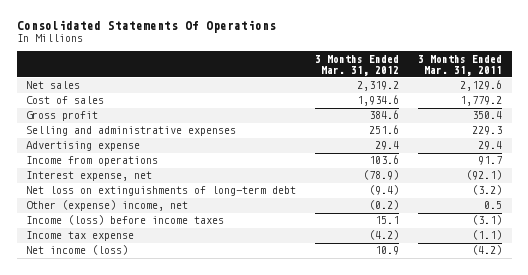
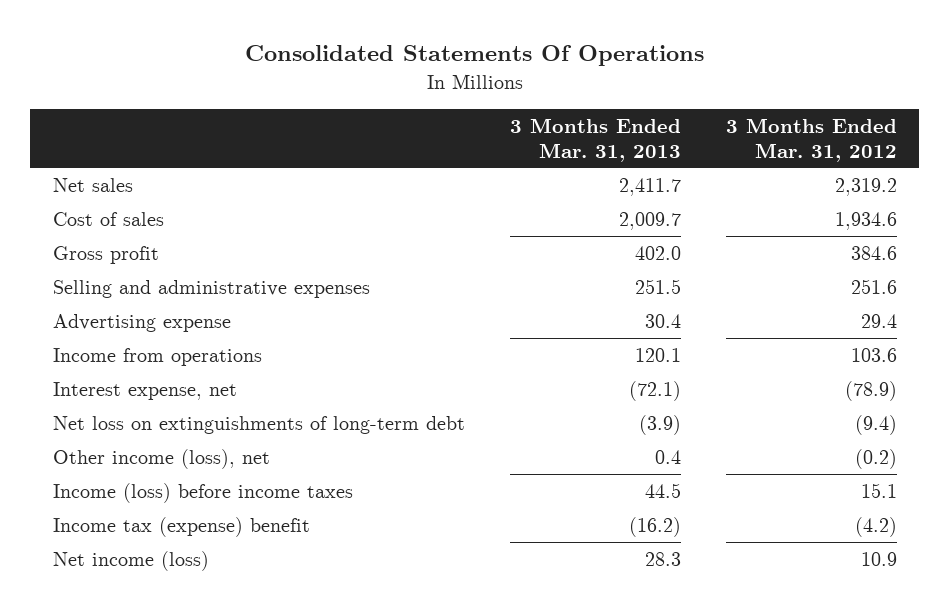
- | 3 Months Ended Mar. 31, 2012 | 3 Months Ended Mar. 31, 2011
+ | 3 Months Ended Mar. 31, 2013 | 3 Months Ended Mar. 31, 2012
- Other (expense) income, net | (0.2) | 0.5
+ Other income (loss), net | 0.4 | (0.2)
- Income tax expense | (4.2) | (1.1)
+ Income tax (expense) benefit | (16.2) | (4.2)

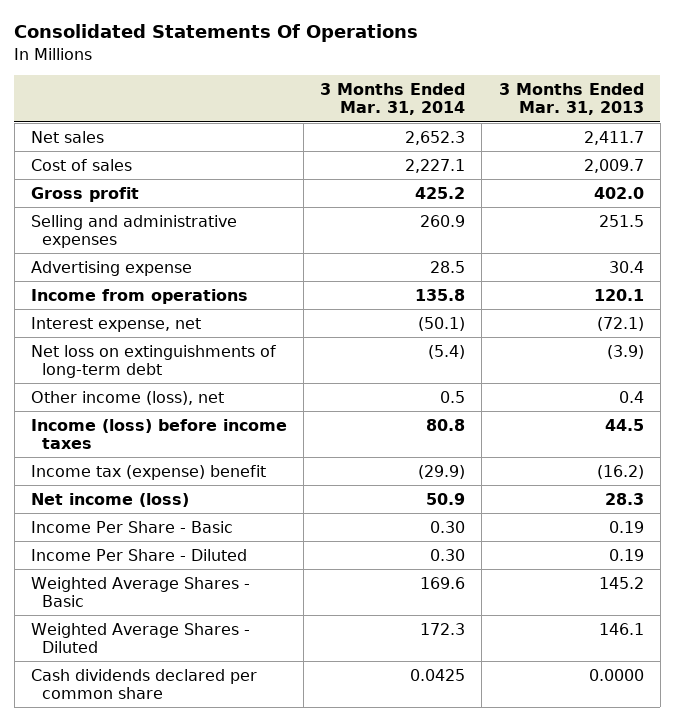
- | 3 Months Ended Mar. 31, 2013 | 3 Months Ended Mar. 31, 2012
+ | 3 Months Ended Mar. 31, 2014 | 3 Months Ended Mar. 31, 2013
+ Income Per Share - Basic | 0.30 | 0.19
+ Income Per Share - Diluted | 0.30 | 0.19
+ Weighted Average Shares - Basic | 169.6 | 145.2
+ Weighted Average Shares - Diluted | 172.3 | 146.1
+ Cash dividends declared per common share | 0.0425 | 0.0000

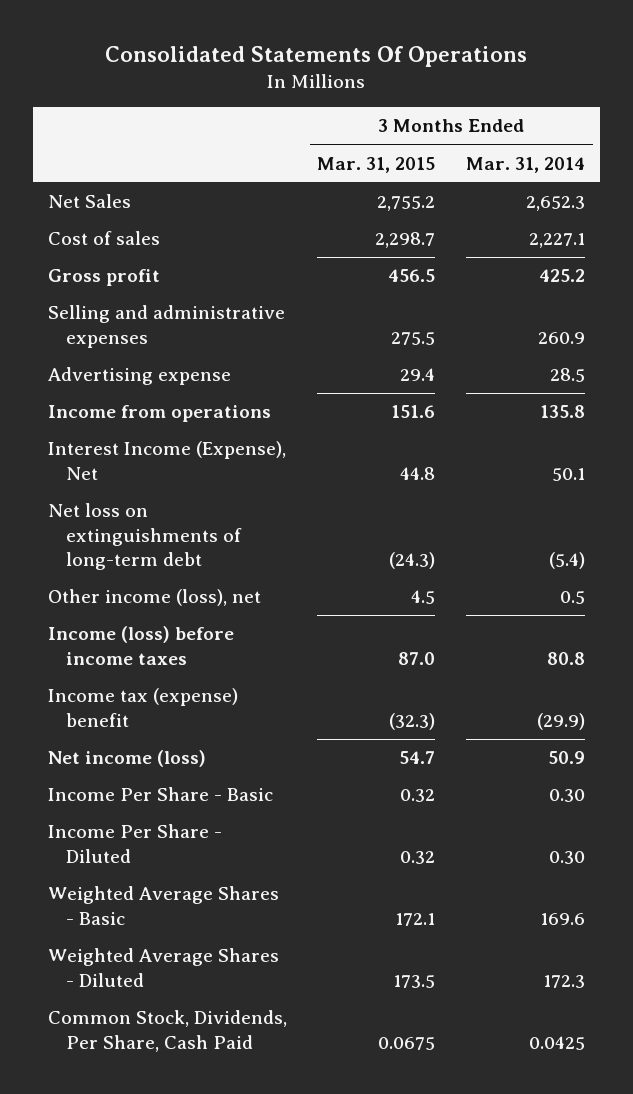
- | 3 Months Ended Mar. 31, 2014 | 3 Months Ended Mar. 31, 2013
+ | 3 Months Ended Mar. 31, 2015 | 3 Months Ended Mar. 31, 2014
- Net sales | 2,652.3 | 2,411.7
+ Net Sales | 2,755.2 | 2,652.3
- Interest expense, net | (50.1) | (72.1)
+ Interest Income (Expense), Net | 44.8 | 50.1
- Cash dividends declared per common share | 0.0425 | 0.0000
+ Common Stock, Dividends, Per Share, Cash Paid | 0.0675 | 0.0425

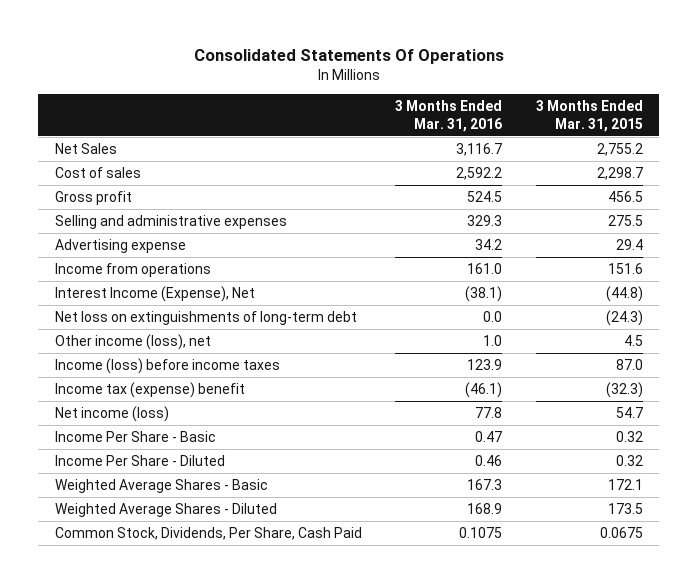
- | 3 Months Ended Mar. 31, 2015 | 3 Months Ended Mar. 31, 2014
+ | 3 Months Ended Mar. 31, 2016 | 3 Months Ended Mar. 31, 2015
- Interest Income (Expense), Net | 44.8 | 50.1
+ Interest Income (Expense), Net | (38.1) | (44.8)

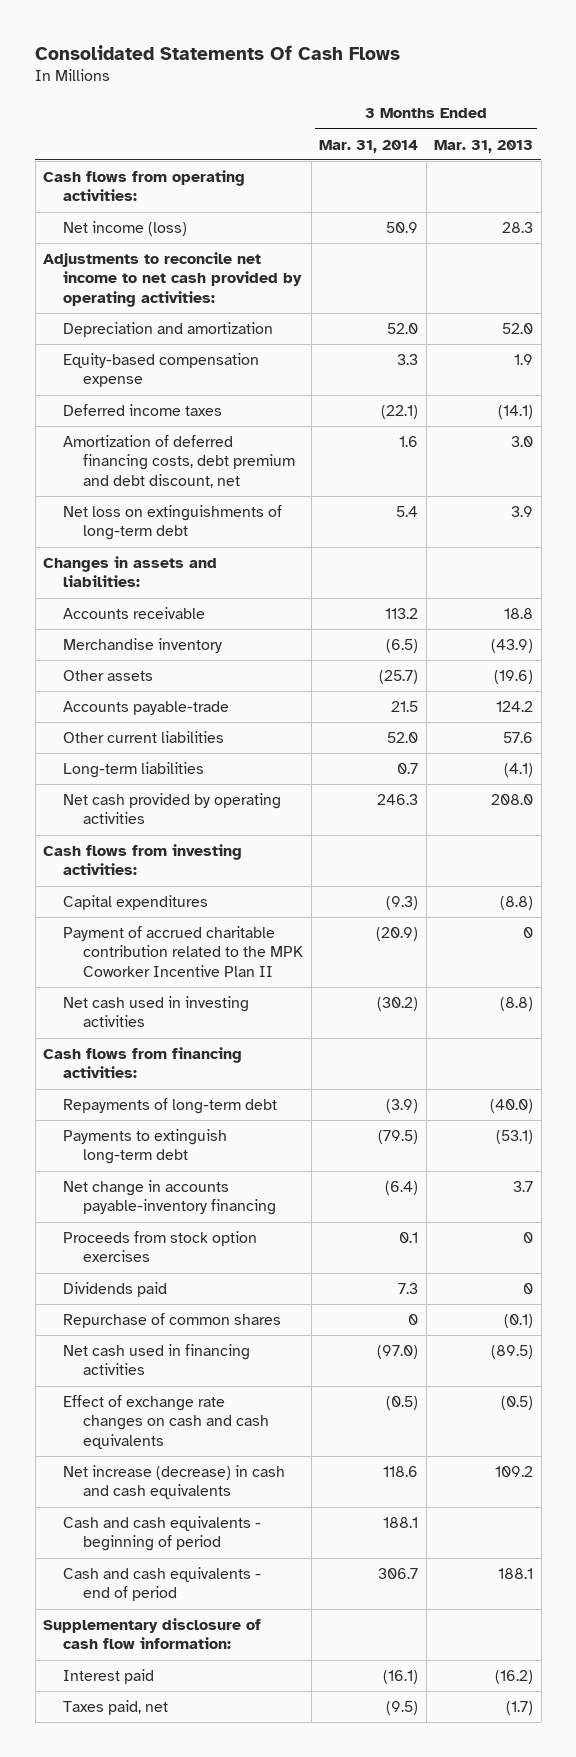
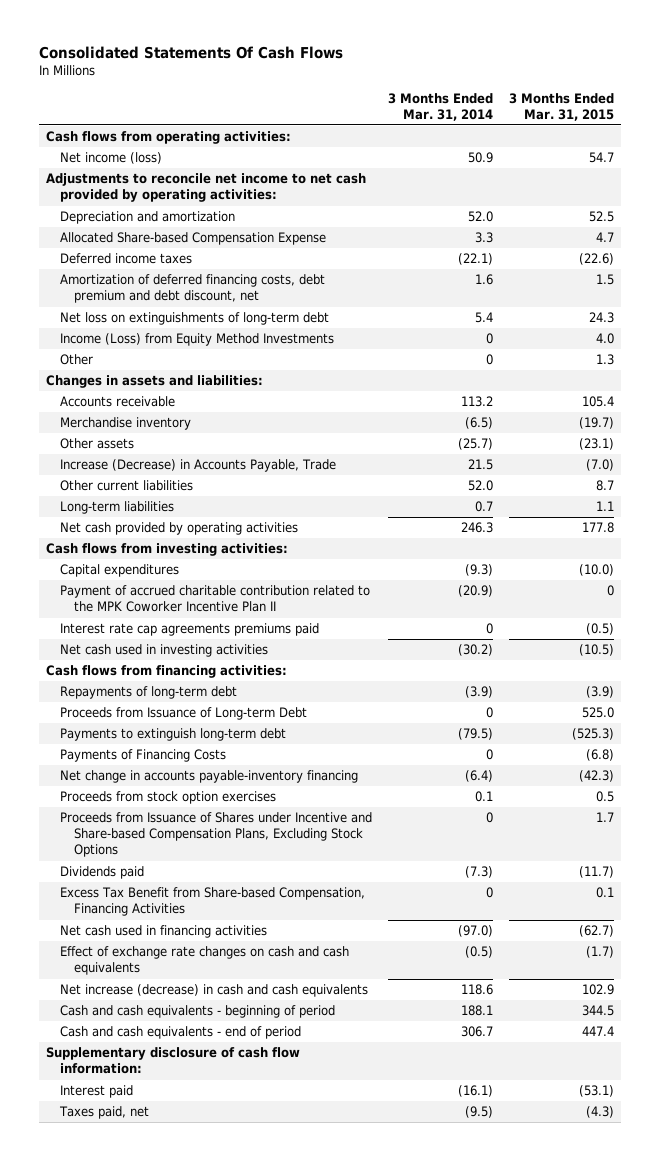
- | 3 Months Ended Mar. 31, 2014 | 3 Months Ended Mar. 31, 2013
+ | 3 Months Ended Mar. 31, 2014 | 3 Months Ended Mar. 31, 2015
- Equity-based compensation expense | 3.3 | 1.9
+ Allocated Share-based Compensation Expense | 3.3 | 4.7
+ Income (Loss) from Equity Method Investments | 0 | 4.0
+ Other | 0 | 1.3
- Accounts payable-trade | 21.5 | 124.2
+ Increase (Decrease) in Accounts Payable, Trade | 21.5 | (7.0)
+ Interest rate cap agreements premiums paid | 0 | (0.5)
+ Proceeds from Issuance of Long-term Debt | 0 | 525.0
+ Payments of Financing Costs | 0 | (6.8)
- Dividends paid | 7.3 | 0
- Repurchase of common shares | 0 | (0.1)
+ Proceeds from Issuance of Shares under Incentive and Share-based Compensation Plans, Excluding Stock Options | 0 | 1.7
+ Dividends paid | (7.3) | (11.7)
+ Excess Tax Benefit from Share-based Compensation, Financing Activities | 0 | 0.1

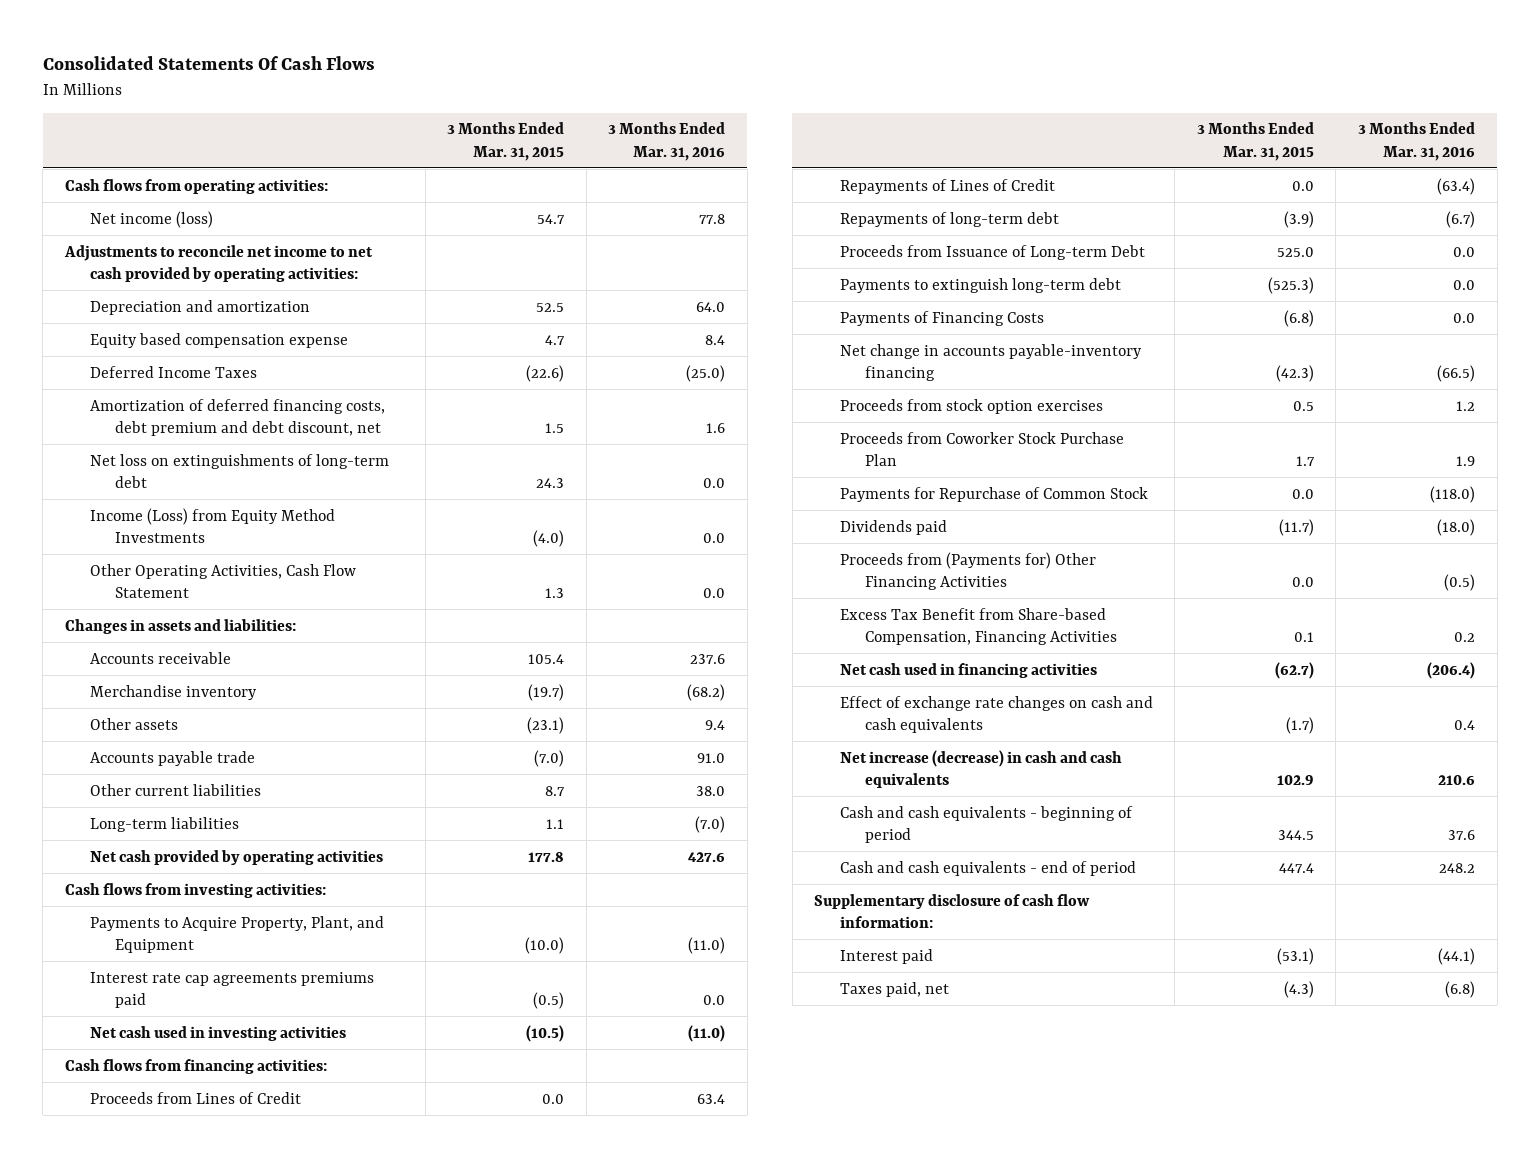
- | 3 Months Ended Mar. 31, 2014 | 3 Months Ended Mar. 31, 2015
+ | 3 Months Ended Mar. 31, 2015 | 3 Months Ended Mar. 31, 2016
- Allocated Share-based Compensation Expense | 3.3 | 4.7
- Deferred income taxes | (22.1) | (22.6)
+ Equity based compensation expense | 4.7 | 8.4
+ Deferred Income Taxes | (22.6) | (25.0)
- Income (Loss) from Equity Method Investments | 0 | 4.0
- Other | 0 | 1.3
+ Income (Loss) from Equity Method Investments | (4.0) | 0.0
+ Other Operating Activities, Cash Flow Statement | 1.3 | 0.0
- Increase (Decrease) in Accounts Payable, Trade | 21.5 | (7.0)
+ Accounts payable trade | (7.0) | 91.0
- Capital expenditures | (9.3) | (10.0)
- Payment of accrued charitable contribution related to the MPK Coworker Incentive Plan II | (20.9) | 0
+ Payments to Acquire Property, Plant, and Equipment | (10.0) | (11.0)
+ Proceeds from Lines of Credit | 0.0 | 63.4
+ Repayments of Lines of Credit | 0.0 | (63.4)
- Proceeds from Issuance of Shares under Incentive and Share-based Compensation Plans, Excluding Stock Options | 0 | 1.7
+ Proceeds from Coworker Stock Purchase Plan | 1.7 | 1.9
+ Payments for Repurchase of Common Stock | 0.0 | (118.0)
+ Proceeds from (Payments for) Other Financing Activities | 0.0 | (0.5)

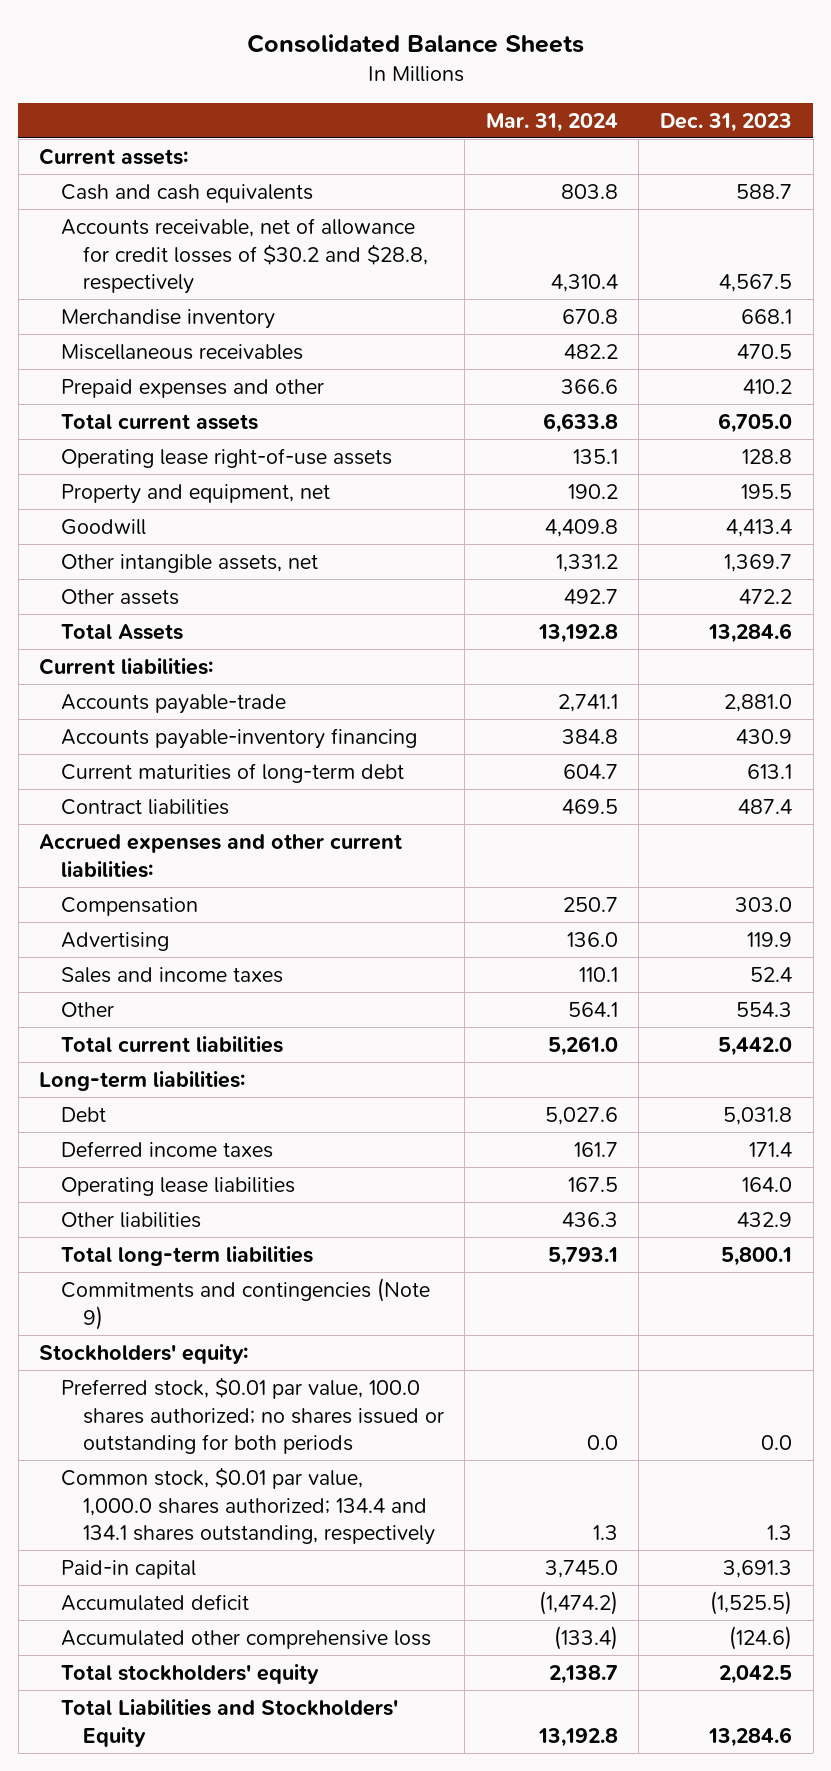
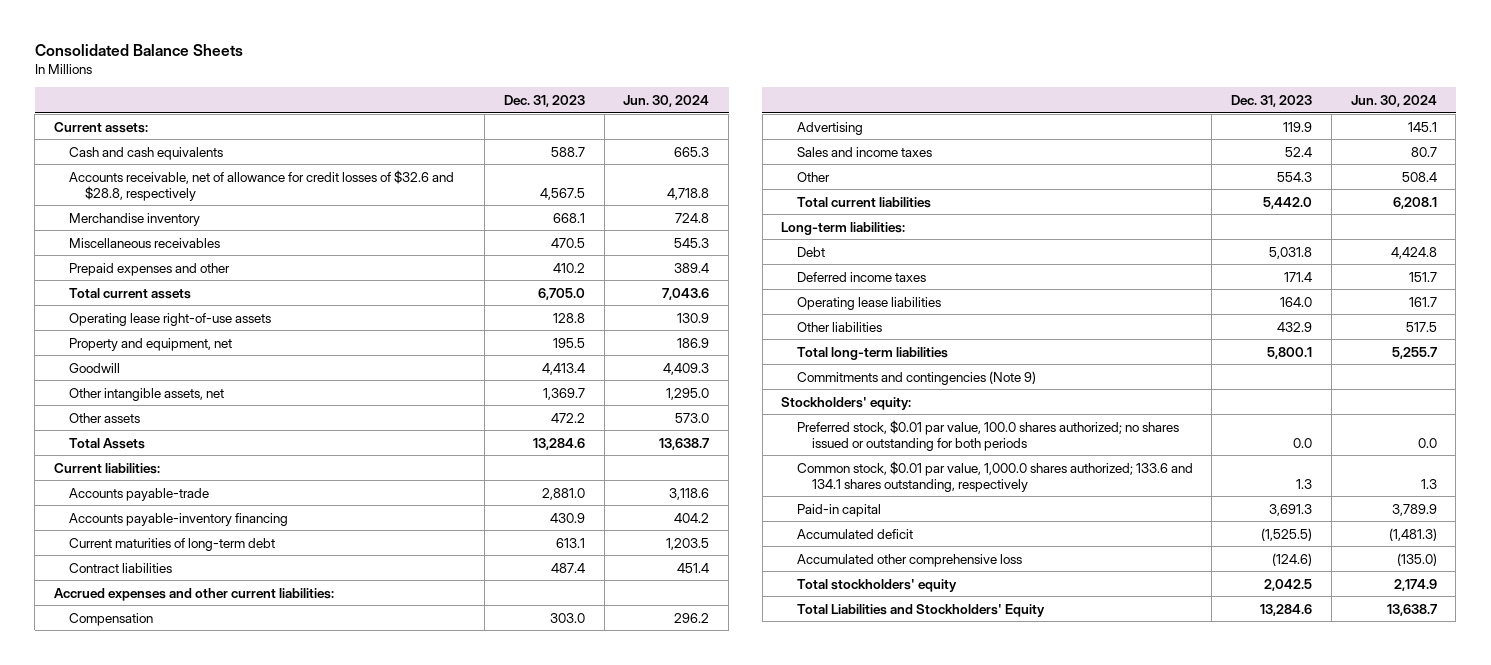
- | Mar. 31, 2024 | Dec. 31, 2023
+ | Dec. 31, 2023 | Jun. 30, 2024
- Accounts receivable, net of allowance for credit losses of $30.2 and $28.8, respectively | 4,310.4 | 4,567.5
+ Accounts receivable, net of allowance for credit losses of $32.6 and $28.8, respectively | 4,567.5 | 4,718.8
- Common stock, $0.01 par value, 1,000.0 shares authorized; 134.4 and 134.1 shares outstanding, respectively | 1.3 | 1.3
+ Common stock, $0.01 par value, 1,000.0 shares authorized; 133.6 and 134.1 shares outstanding, respectively | 1.3 | 1.3

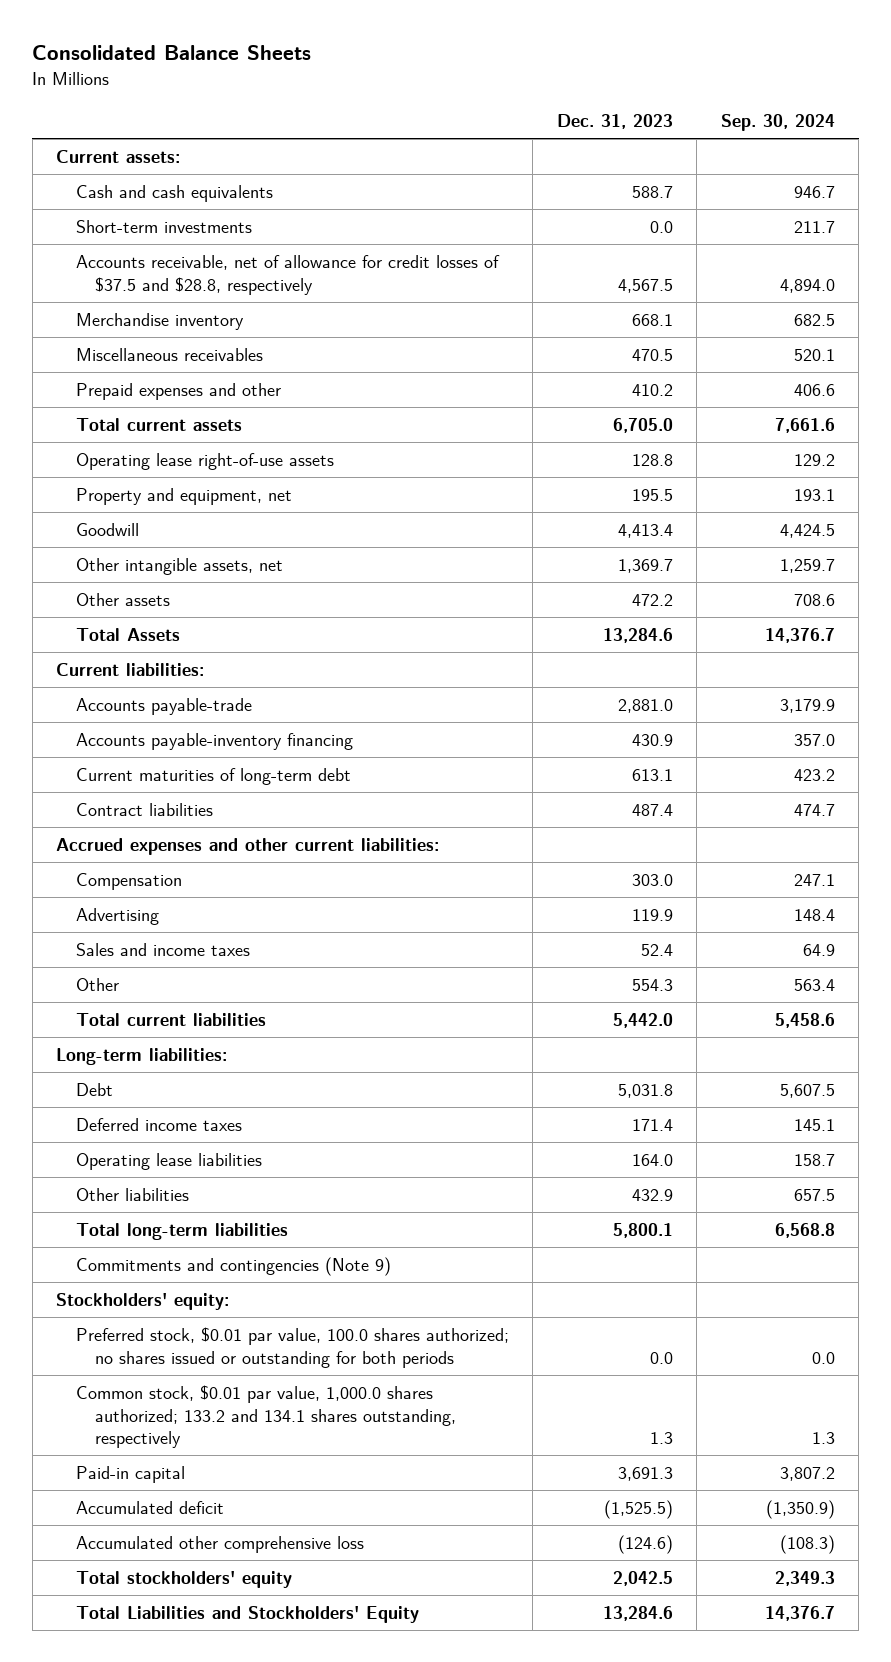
- | Dec. 31, 2023 | Jun. 30, 2024
+ | Dec. 31, 2023 | Sep. 30, 2024
- Accounts receivable, net of allowance for credit losses of $32.6 and $28.8, respectively | 4,567.5 | 4,718.8
+ Short-term investments | 0.0 | 211.7
+ Accounts receivable, net of allowance for credit losses of $37.5 and $28.8, respectively | 4,567.5 | 4,894.0
- Common stock, $0.01 par value, 1,000.0 shares authorized; 133.6 and 134.1 shares outstanding, respectively | 1.3 | 1.3
+ Common stock, $0.01 par value, 1,000.0 shares authorized; 133.2 and 134.1 shares outstanding, respectively | 1.3 | 1.3

